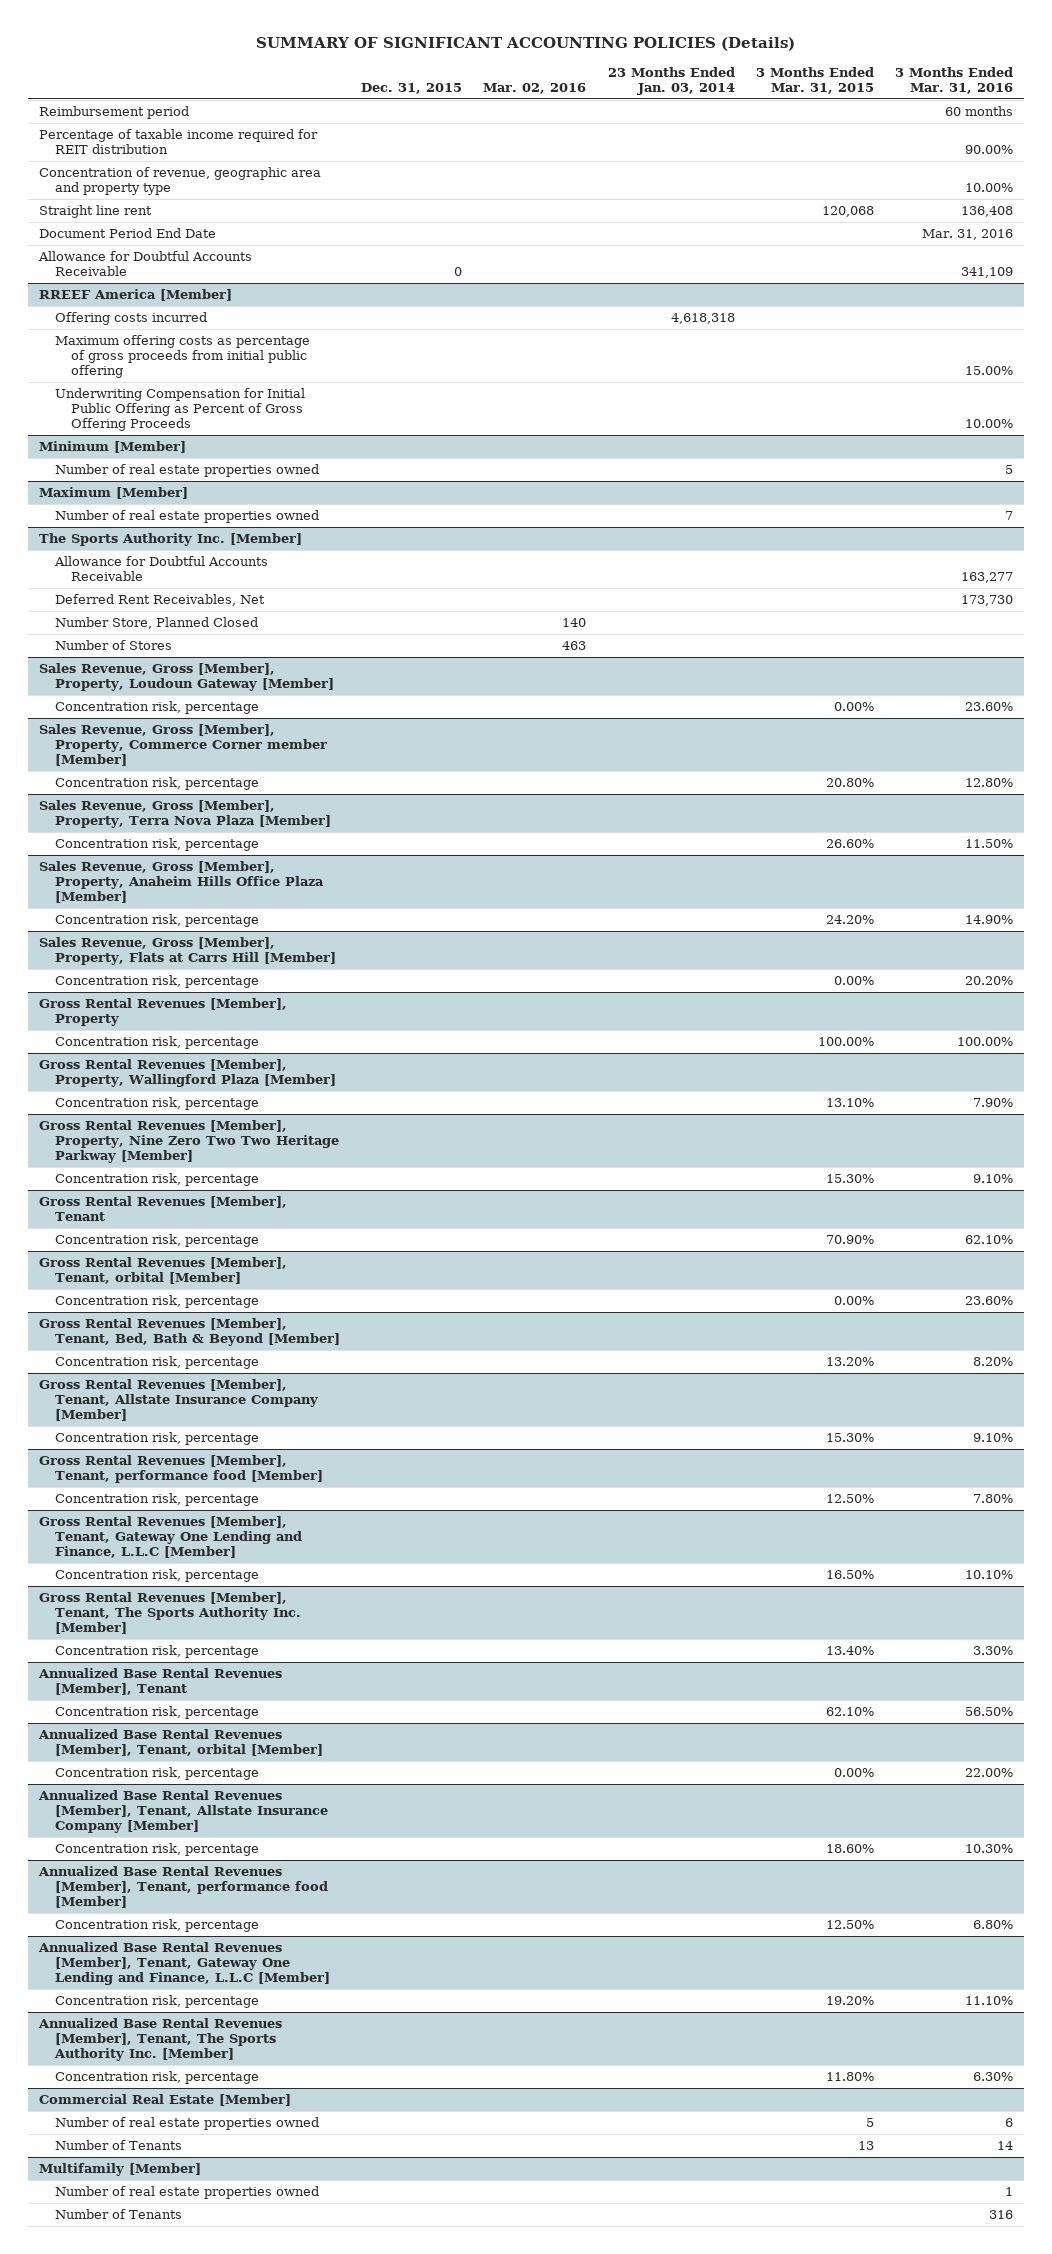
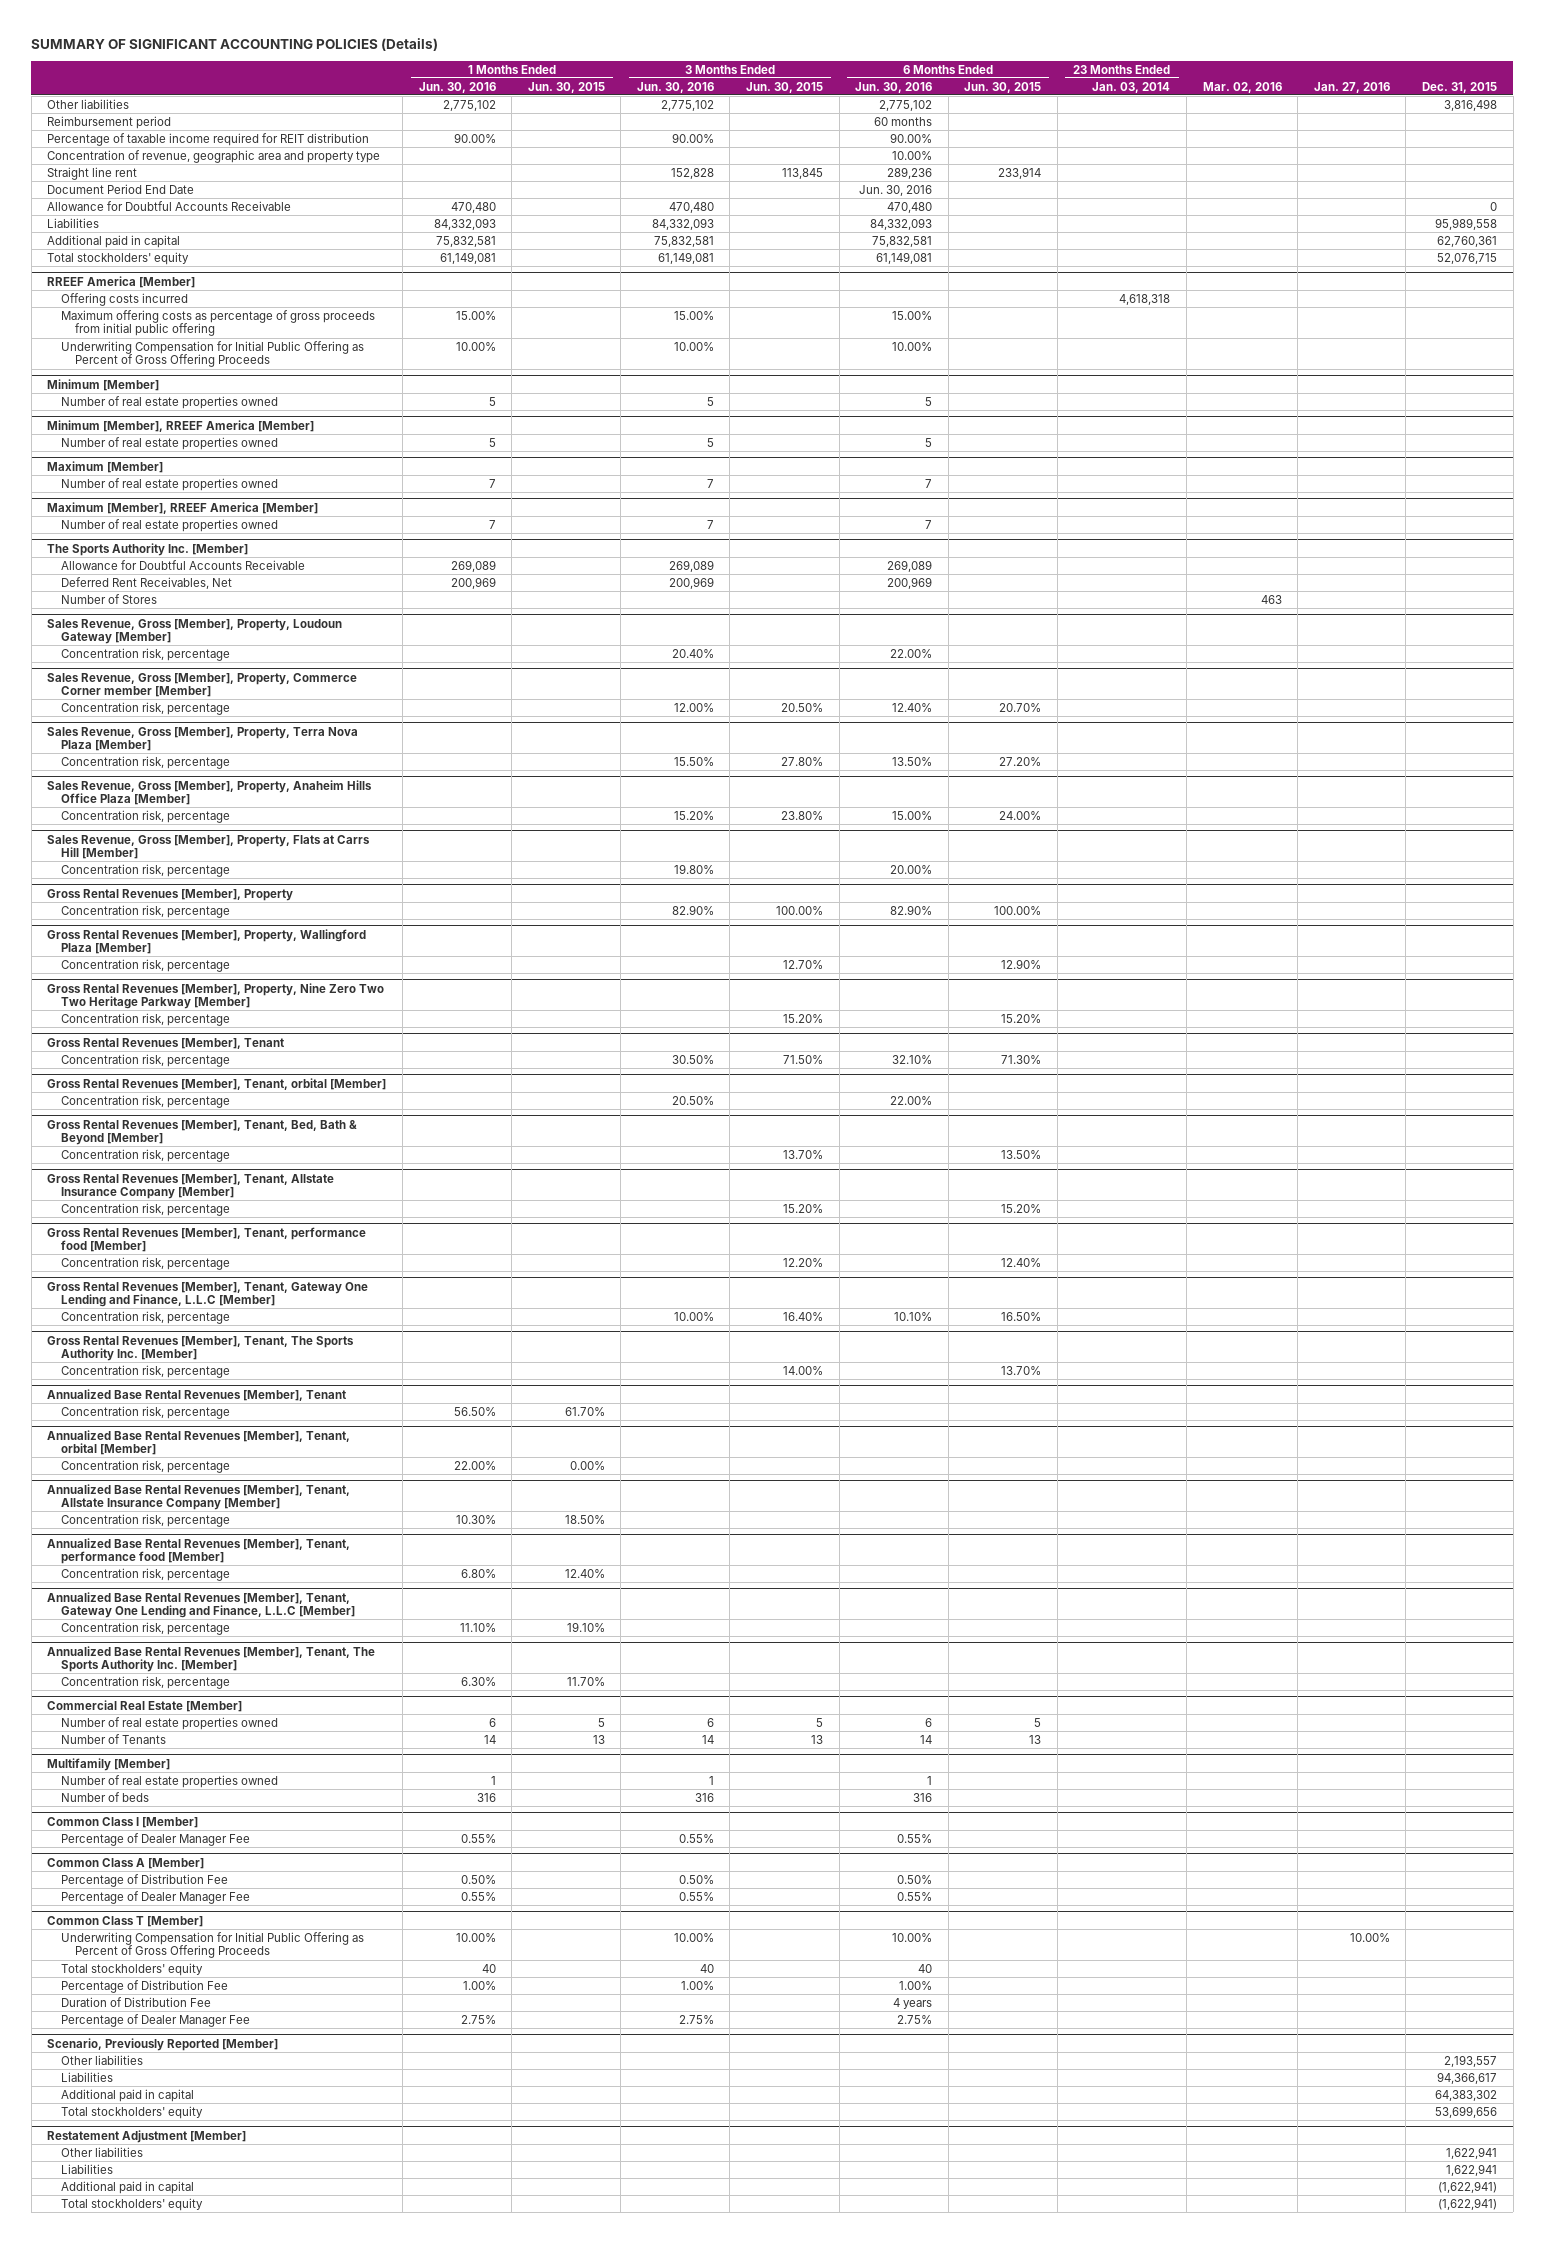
- | Dec. 31, 2015 | Mar. 02, 2016 | 23 Months Ended Jan. 03, 2014 | 3 Months Ended Mar. 31, 2015 | 3 Months Ended Mar. 31, 2016
+ | 1 Months Ended Jun. 30, 2016 | 1 Months Ended Jun. 30, 2015 | 3 Months Ended Jun. 30, 2016 | 3 Months Ended Jun. 30, 2015 | 6 Months Ended Jun. 30, 2016 | 6 Months Ended Jun. 30, 2015 | 23 Months Ended Jan. 03, 2014 | Mar. 02, 2016 | Jan. 27, 2016 | Dec. 31, 2015
+ Other liabilities | 2,775,102 | | 2,775,102 | | 2,775,102 | | | | | 3,816,498
+ Liabilities | 84,332,093 | | 84,332,093 | | 84,332,093 | | | | | 95,989,558
+ Additional paid in capital | 75,832,581 | | 75,832,581 | | 75,832,581 | | | | | 62,760,361
+ Total stockholders' equity | 61,149,081 | | 61,149,081 | | 61,149,081 | | | | | 52,076,715
+ Minimum [Member], RREEF America [Member]
+ Number of real estate properties owned | 5 | | 5 | | 5 | | | | |
+ Maximum [Member], RREEF America [Member]
+ Number of real estate properties owned | 7 | | 7 | | 7 | | | | |
@ The Sports Authority Inc. [Member]
- Number Store, Planned Closed | | 140 | | |
@ Multifamily [Member]
- Number of Tenants | | | | | 316
+ Number of beds | 316 | | 316 | | 316 | | | | |
+ Common Class I [Member]
+ Percentage of Dealer Manager Fee | 0.55% | | 0.55% | | 0.55% | | | | |
+ Common Class A [Member]
+ Percentage of Distribution Fee | 0.50% | | 0.50% | | 0.50% | | | | |
+ Percentage of Dealer Manager Fee | 0.55% | | 0.55% | | 0.55% | | | | |
+ Common Class T [Member]
+ Underwriting Compensation for Initial Public Offering as Percent of Gross Offering Proceeds | 10.00% | | 10.00% | | 10.00% | | | | 10.00% |
+ Total stockholders' equity | 40 | | 40 | | 40 | | | | |
+ Percentage of Distribution Fee | 1.00% | | 1.00% | | 1.00% | | | | |
+ Duration of Distribution Fee | | | | | 4 years | | | | |
+ Percentage of Dealer Manager Fee | 2.75% | | 2.75% | | 2.75% | | | | |
+ Scenario, Previously Reported [Member]
+ Other liabilities | | | | | | | | | | 2,193,557
+ Liabilities | | | | | | | | | | 94,366,617
+ Additional paid in capital | | | | | | | | | | 64,383,302
+ Total stockholders' equity | | | | | | | | | | 53,699,656
+ Restatement Adjustment [Member]
+ Other liabilities | | | | | | | | | | 1,622,941
+ Liabilities | | | | | | | | | | 1,622,941
+ Additional paid in capital | | | | | | | | | | (1,622,941)
+ Total stockholders' equity | | | | | | | | | | (1,622,941)

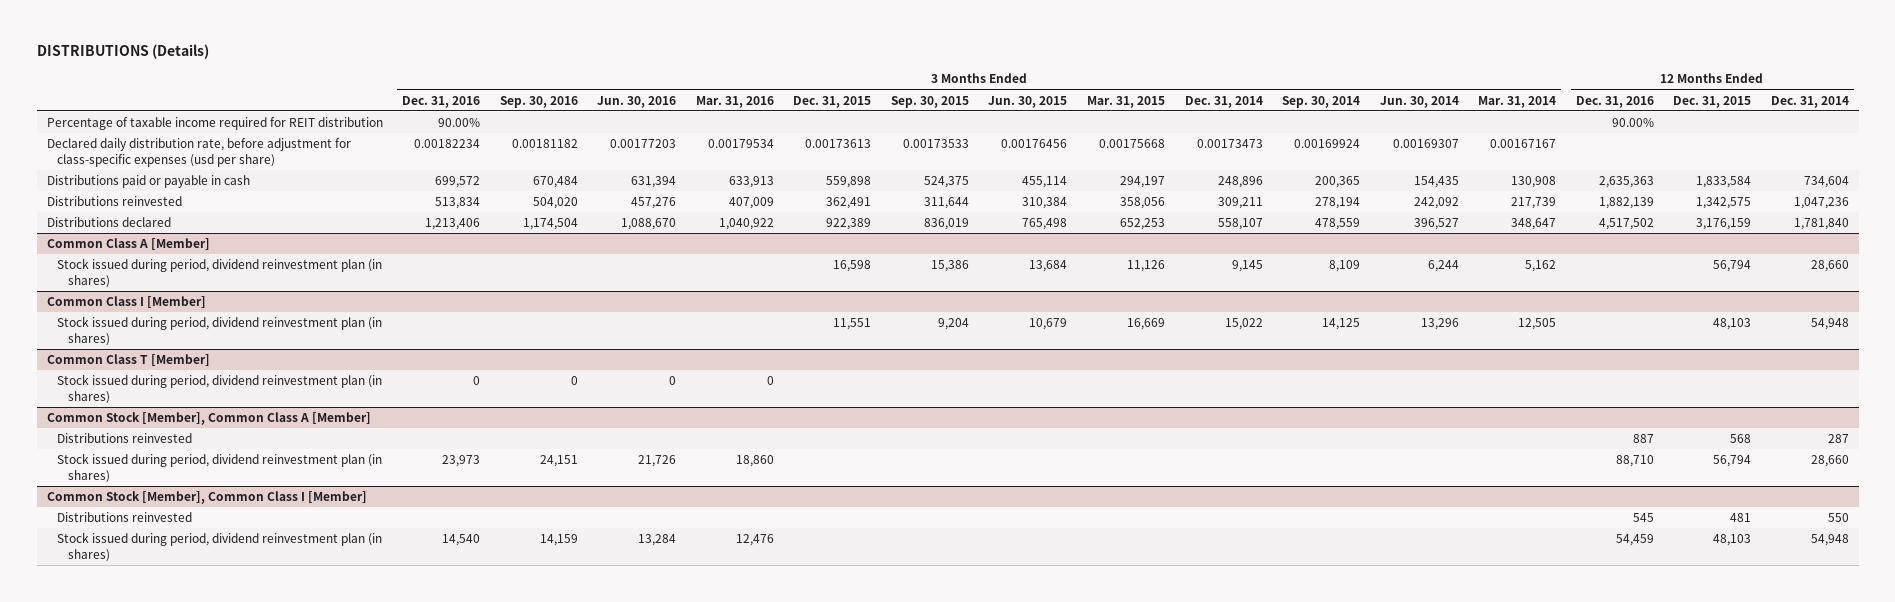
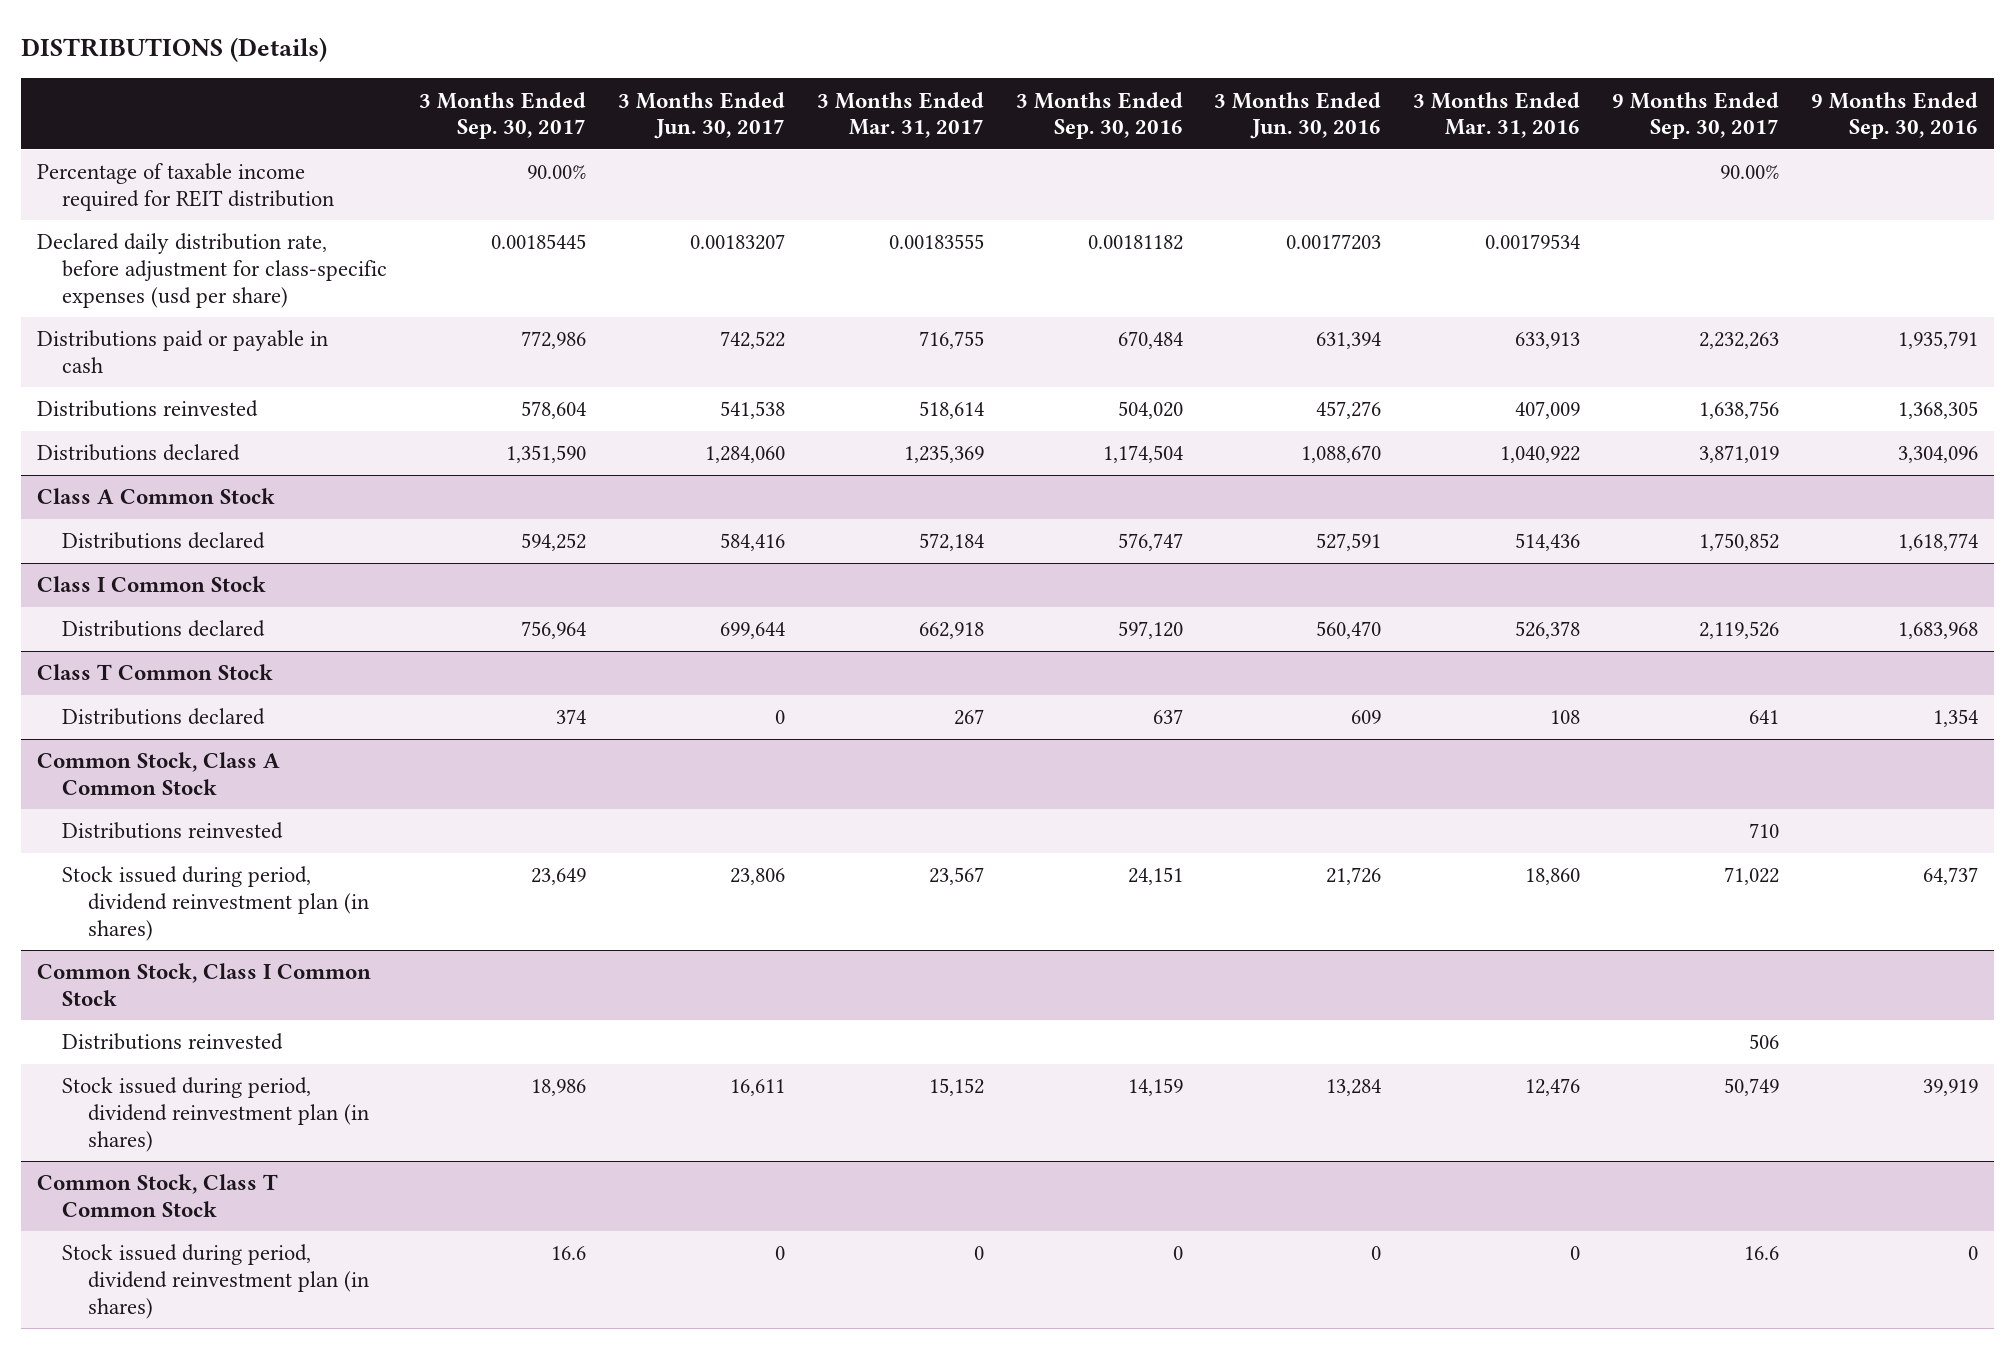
- | 3 Months Ended Dec. 31, 2016 | 3 Months Ended Sep. 30, 2016 | 3 Months Ended Jun. 30, 2016 | 3 Months Ended Mar. 31, 2016 | 3 Months Ended Dec. 31, 2015 | 3 Months Ended Sep. 30, 2015 | 3 Months Ended Jun. 30, 2015 | 3 Months Ended Mar. 31, 2015 | 3 Months Ended Dec. 31, 2014 | 3 Months Ended Sep. 30, 2014 | 3 Months Ended Jun. 30, 2014 | 3 Months Ended Mar. 31, 2014 | 12 Months Ended Dec. 31, 2016 | 12 Months Ended Dec. 31, 2015 | 12 Months Ended Dec. 31, 2014
+ | 3 Months Ended Sep. 30, 2017 | 3 Months Ended Jun. 30, 2017 | 3 Months Ended Mar. 31, 2017 | 3 Months Ended Sep. 30, 2016 | 3 Months Ended Jun. 30, 2016 | 3 Months Ended Mar. 31, 2016 | 9 Months Ended Sep. 30, 2017 | 9 Months Ended Sep. 30, 2016
- Common Class A [Member]
- Stock issued during period, dividend reinvestment plan (in shares) | | | | | 16,598 | 15,386 | 13,684 | 11,126 | 9,145 | 8,109 | 6,244 | 5,162 | | 56,794 | 28,660
- Common Class I [Member]
- Stock issued during period, dividend reinvestment plan (in shares) | | | | | 11,551 | 9,204 | 10,679 | 16,669 | 15,022 | 14,125 | 13,296 | 12,505 | | 48,103 | 54,948
- Common Class T [Member]
- Stock issued during period, dividend reinvestment plan (in shares) | 0 | 0 | 0 | 0 | | | | | | | | | | |
- Common Stock [Member], Common Class A [Member]
+ Class A Common Stock
+ Distributions declared | 594,252 | 584,416 | 572,184 | 576,747 | 527,591 | 514,436 | 1,750,852 | 1,618,774
+ Class I Common Stock
+ Distributions declared | 756,964 | 699,644 | 662,918 | 597,120 | 560,470 | 526,378 | 2,119,526 | 1,683,968
+ Class T Common Stock
+ Distributions declared | 374 | 0 | 267 | 637 | 609 | 108 | 641 | 1,354
+ Common Stock, Class A Common Stock
- Common Stock [Member], Common Class I [Member]
+ Common Stock, Class I Common Stock
+ Common Stock, Class T Common Stock
+ Stock issued during period, dividend reinvestment plan (in shares) | 16.6 | 0 | 0 | 0 | 0 | 0 | 16.6 | 0

